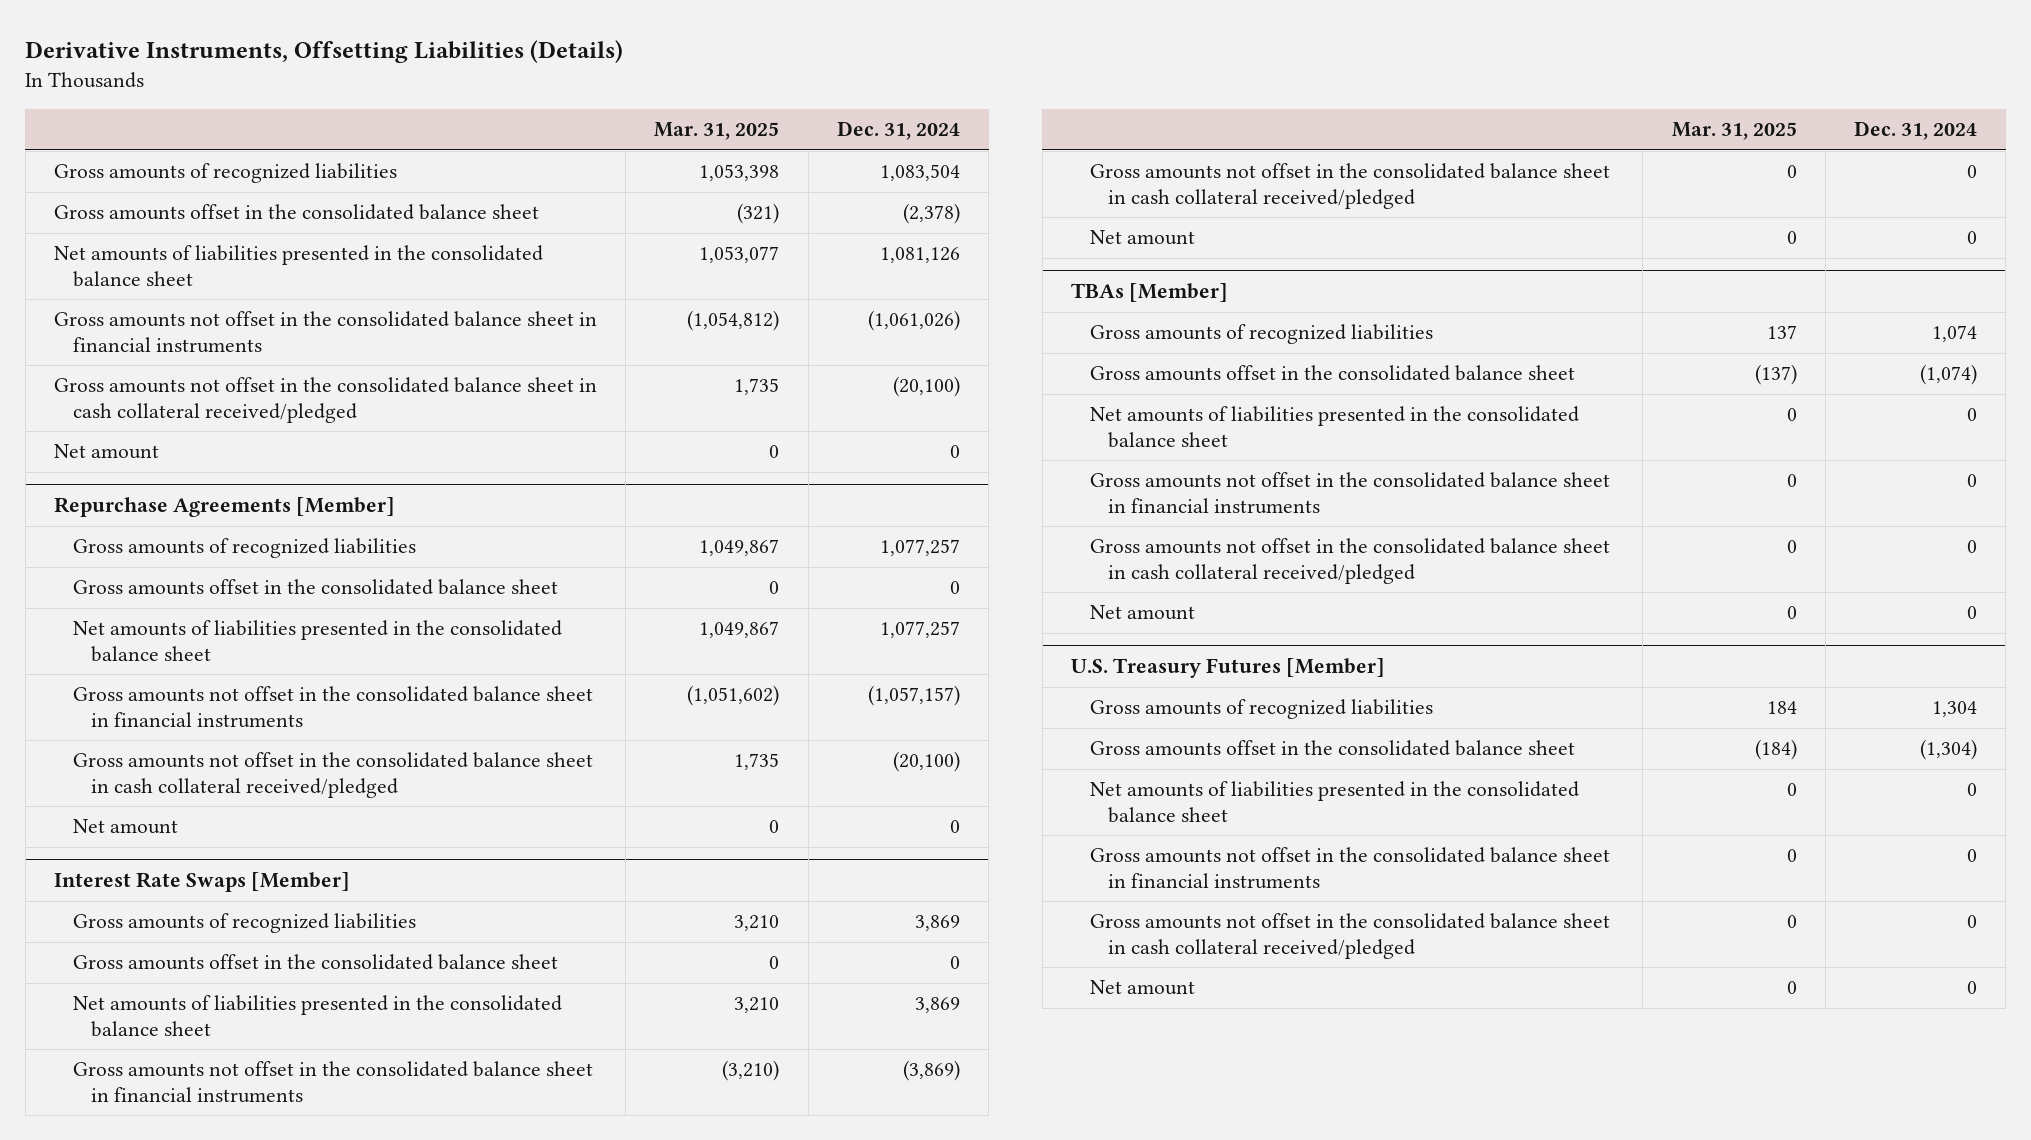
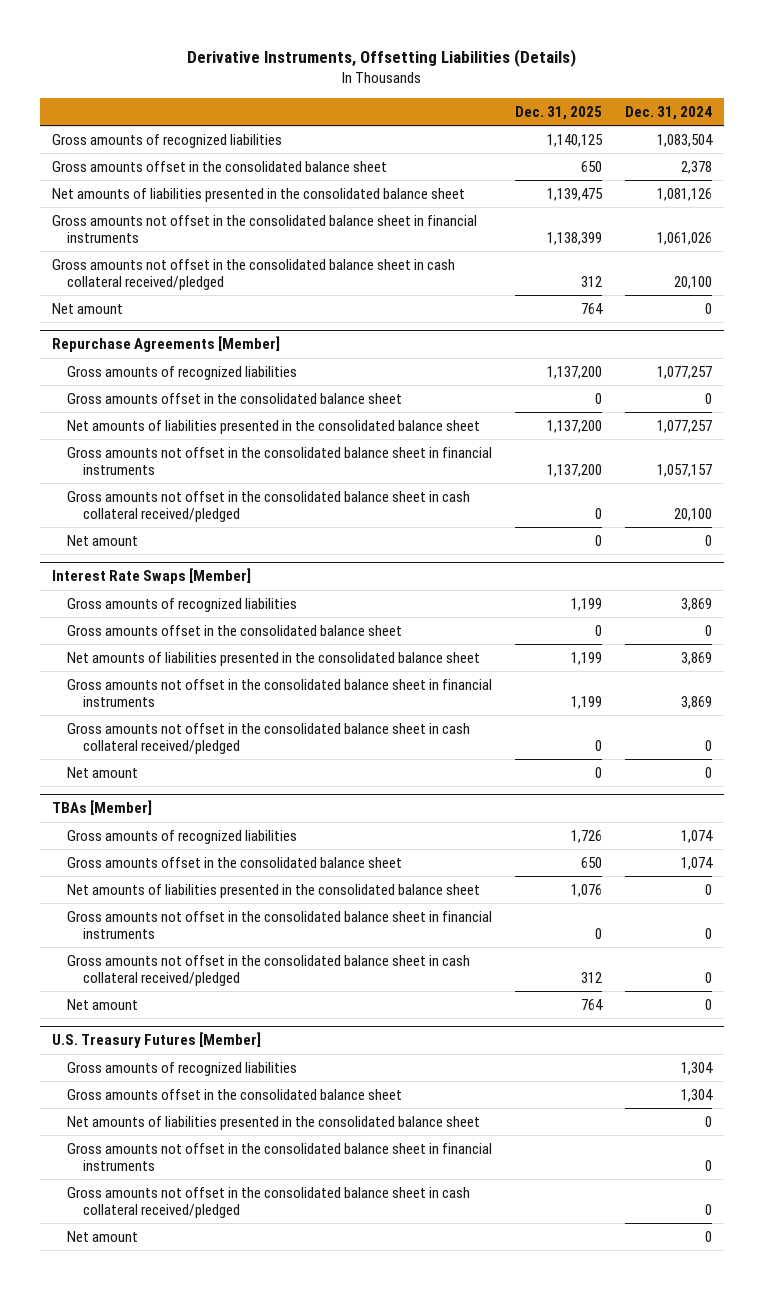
- | Mar. 31, 2025 | Dec. 31, 2024
+ | Dec. 31, 2025 | Dec. 31, 2024
- Gross amounts offset in the consolidated balance sheet | (321) | (2,378)
+ Gross amounts offset in the consolidated balance sheet | 650 | 2,378
- Gross amounts not offset in the consolidated balance sheet in financial instruments | (1,054,812) | (1,061,026)
- Gross amounts not offset in the consolidated balance sheet in cash collateral received/pledged | 1,735 | (20,100)
+ Gross amounts not offset in the consolidated balance sheet in financial instruments | 1,138,399 | 1,061,026
+ Gross amounts not offset in the consolidated balance sheet in cash collateral received/pledged | 312 | 20,100
@ Repurchase Agreements [Member]
- Gross amounts not offset in the consolidated balance sheet in financial instruments | (1,051,602) | (1,057,157)
- Gross amounts not offset in the consolidated balance sheet in cash collateral received/pledged | 1,735 | (20,100)
+ Gross amounts not offset in the consolidated balance sheet in financial instruments | 1,137,200 | 1,057,157
+ Gross amounts not offset in the consolidated balance sheet in cash collateral received/pledged | 0 | 20,100
@ Interest Rate Swaps [Member]
- Gross amounts not offset in the consolidated balance sheet in financial instruments | (3,210) | (3,869)
+ Gross amounts not offset in the consolidated balance sheet in financial instruments | 1,199 | 3,869
@ TBAs [Member]
- Gross amounts offset in the consolidated balance sheet | (137) | (1,074)
+ Gross amounts offset in the consolidated balance sheet | 650 | 1,074
@ U.S. Treasury Futures [Member]
- Gross amounts offset in the consolidated balance sheet | (184) | (1,304)
+ Gross amounts offset in the consolidated balance sheet | | 1,304

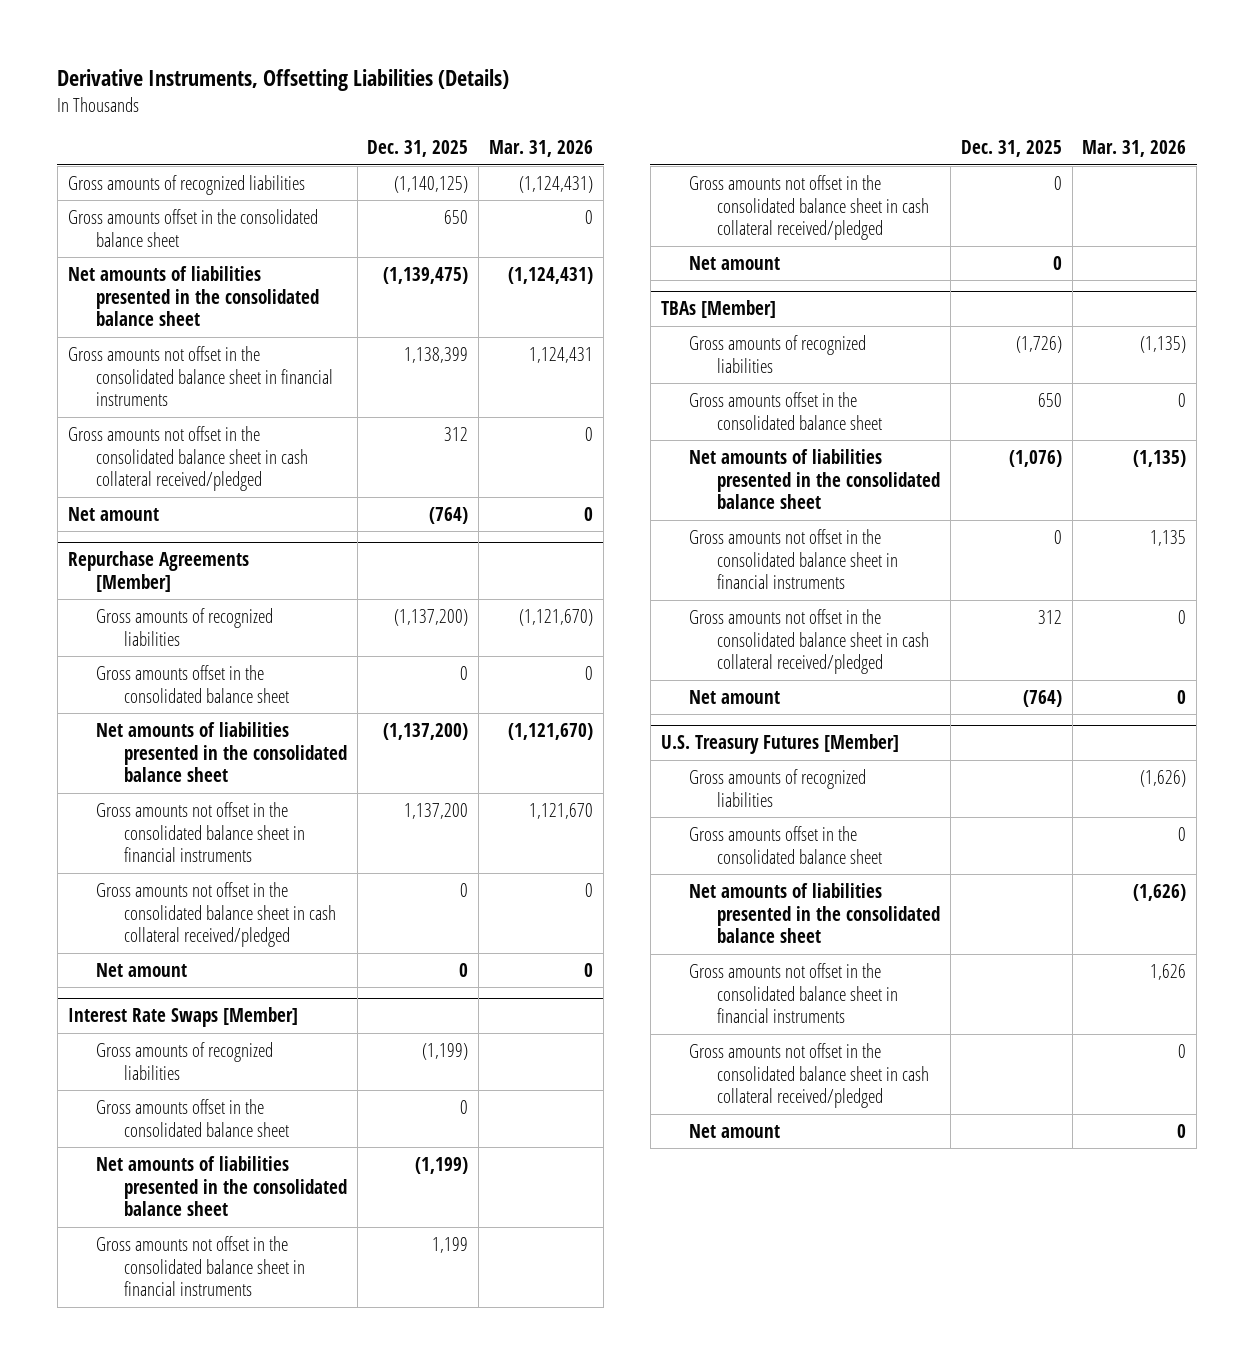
- | Dec. 31, 2025 | Dec. 31, 2024
+ | Dec. 31, 2025 | Mar. 31, 2026
- Gross amounts of recognized liabilities | 1,140,125 | 1,083,504
+ Gross amounts of recognized liabilities | (1,140,125) | (1,124,431)
- Net amounts of liabilities presented in the consolidated balance sheet | 1,139,475 | 1,081,126
+ Net amounts of liabilities presented in the consolidated balance sheet | (1,139,475) | (1,124,431)
- Net amount | 764 | 0
+ Net amount | (764) | 0
@ Repurchase Agreements [Member]
- Gross amounts of recognized liabilities | 1,137,200 | 1,077,257
+ Gross amounts of recognized liabilities | (1,137,200) | (1,121,670)
- Net amounts of liabilities presented in the consolidated balance sheet | 1,137,200 | 1,077,257
+ Net amounts of liabilities presented in the consolidated balance sheet | (1,137,200) | (1,121,670)
@ Interest Rate Swaps [Member]
- Gross amounts of recognized liabilities | 1,199 | 3,869
+ Gross amounts of recognized liabilities | (1,199) |
- Net amounts of liabilities presented in the consolidated balance sheet | 1,199 | 3,869
+ Net amounts of liabilities presented in the consolidated balance sheet | (1,199) |
@ TBAs [Member]
- Gross amounts of recognized liabilities | 1,726 | 1,074
+ Gross amounts of recognized liabilities | (1,726) | (1,135)
- Net amounts of liabilities presented in the consolidated balance sheet | 1,076 | 0
+ Net amounts of liabilities presented in the consolidated balance sheet | (1,076) | (1,135)
- Net amount | 764 | 0
+ Net amount | (764) | 0

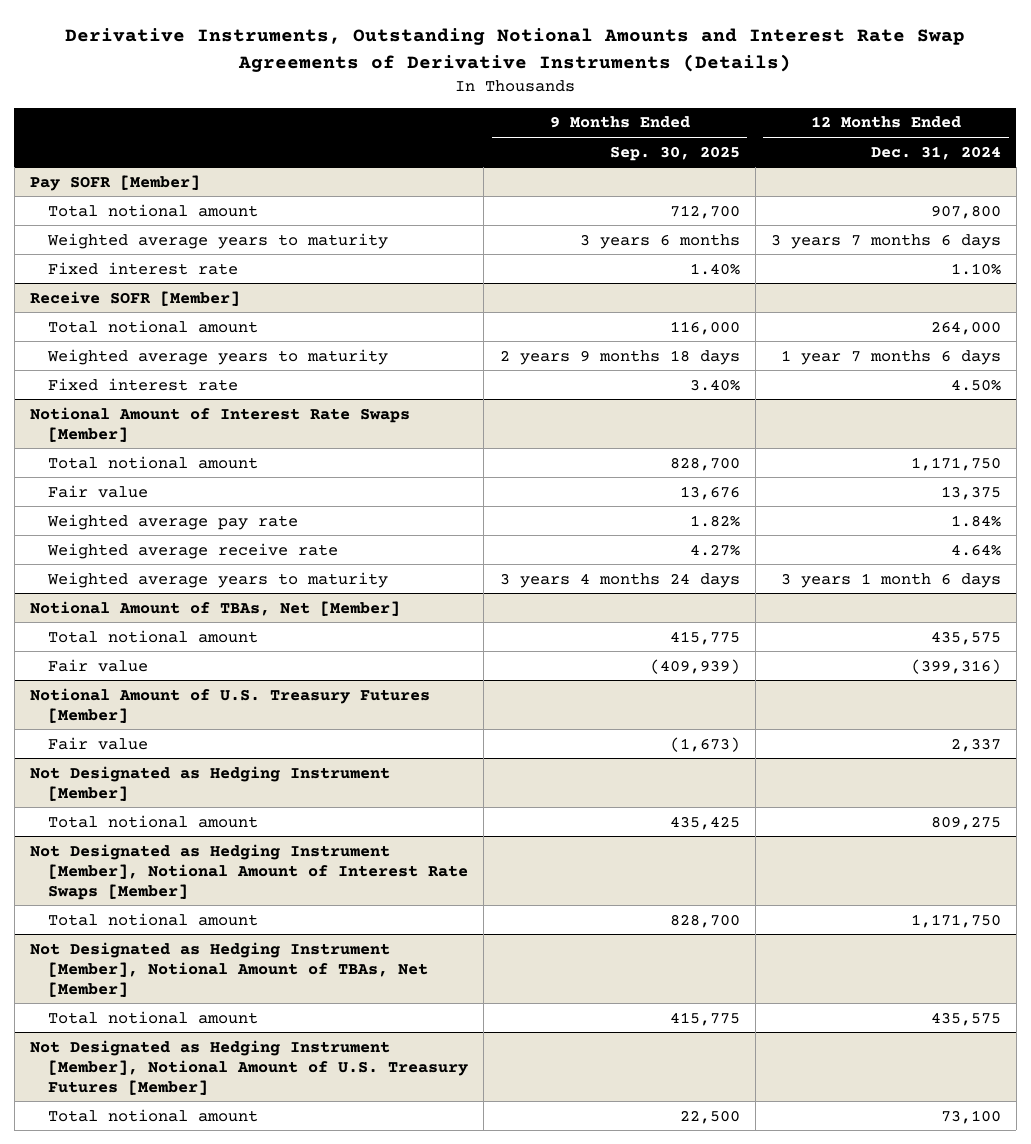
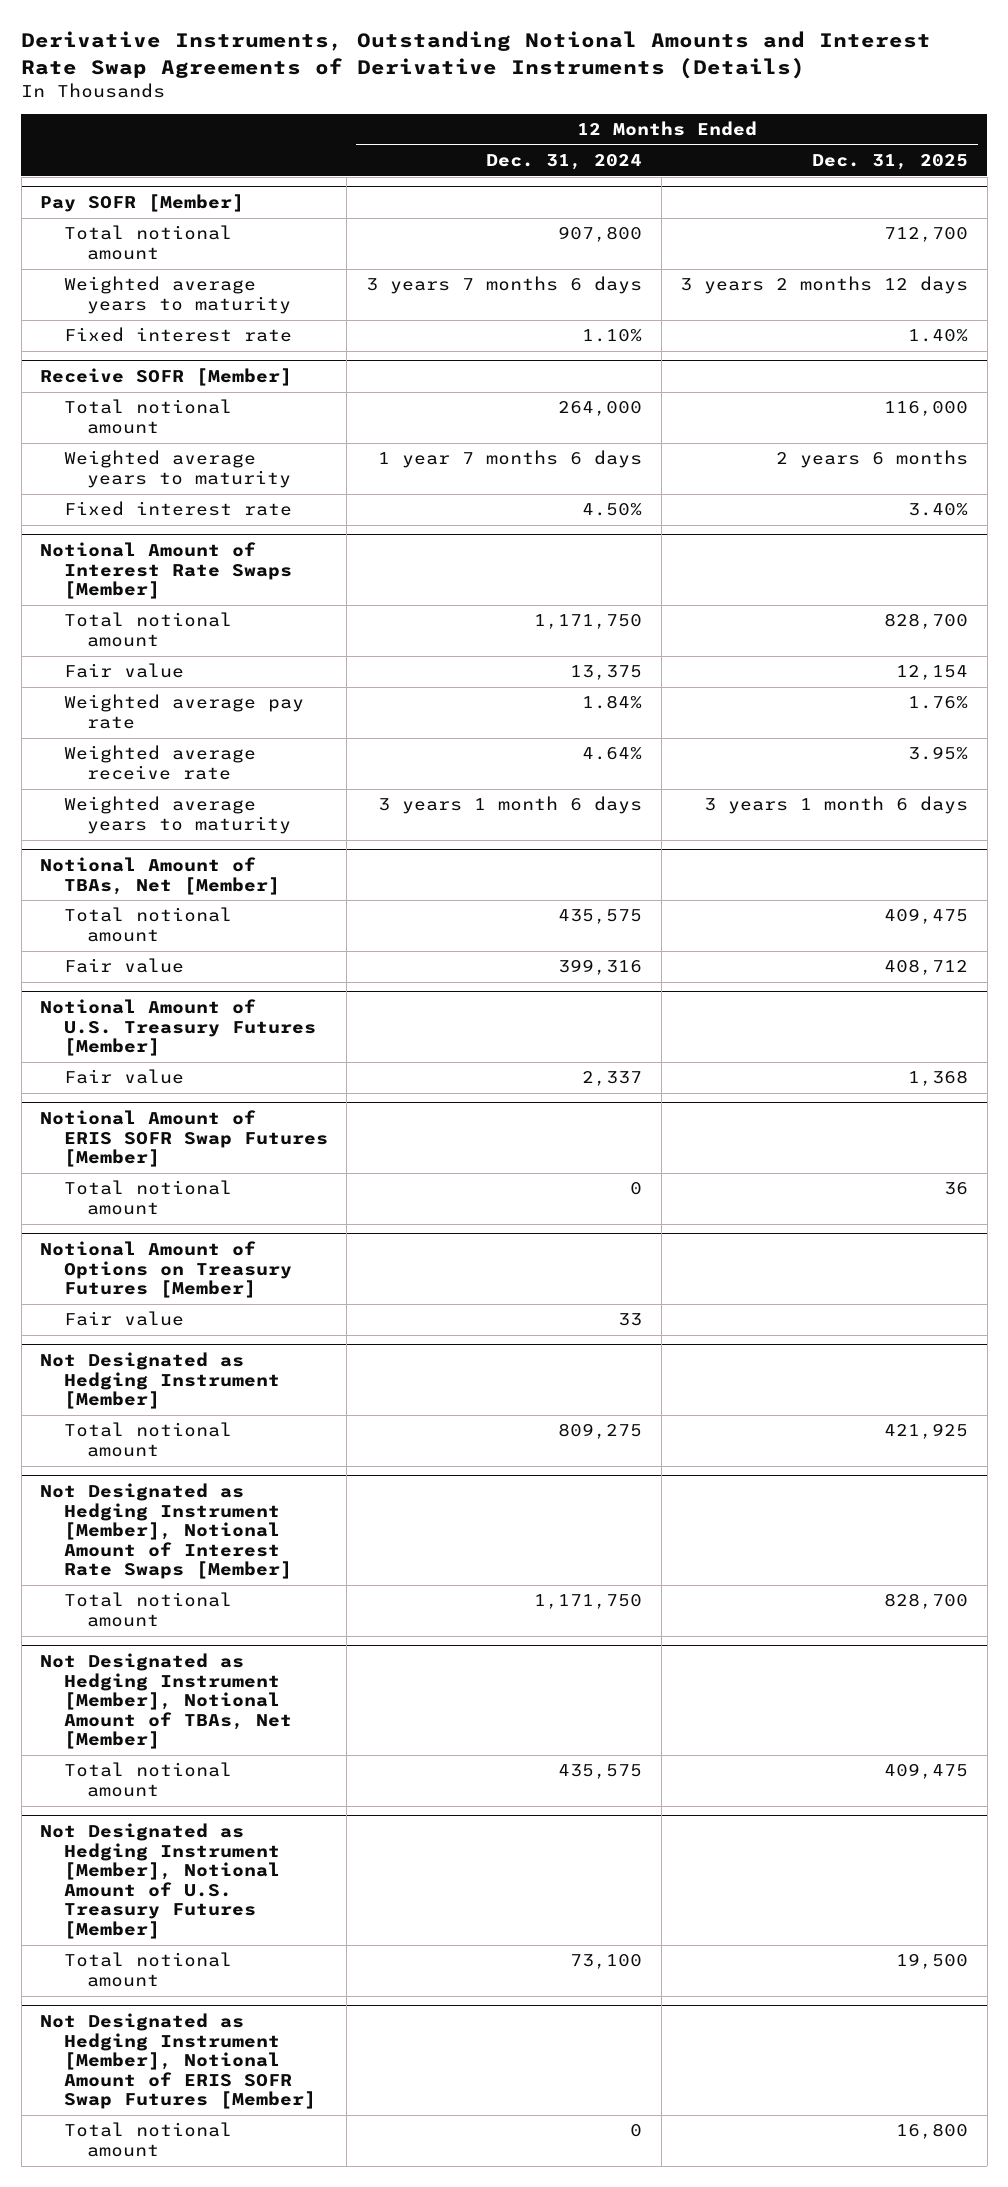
- | 9 Months Ended Sep. 30, 2025 | 12 Months Ended Dec. 31, 2024
+ | 12 Months Ended Dec. 31, 2024 | 12 Months Ended Dec. 31, 2025
@ Notional Amount of TBAs, Net [Member]
- Fair value | (409,939) | (399,316)
+ Fair value | 399,316 | 408,712
+ Notional Amount of ERIS SOFR Swap Futures [Member]
+ Total notional amount | 0 | 36
+ Notional Amount of Options on Treasury Futures [Member]
+ Fair value | 33 |
+ Not Designated as Hedging Instrument [Member], Notional Amount of ERIS SOFR Swap Futures [Member]
+ Total notional amount | 0 | 16,800

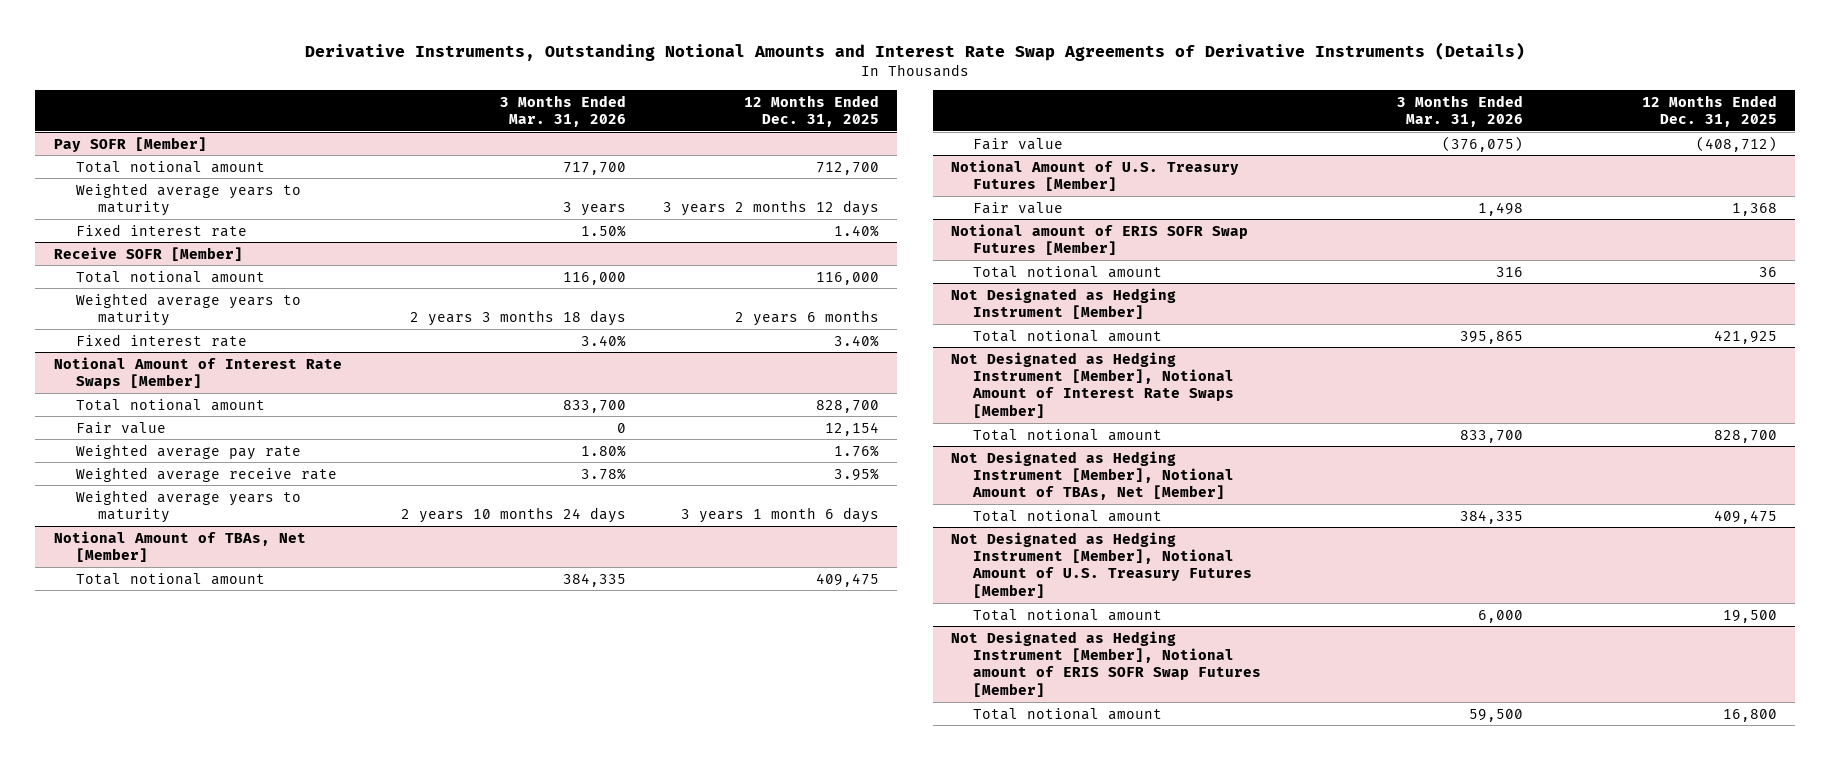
- | 12 Months Ended Dec. 31, 2024 | 12 Months Ended Dec. 31, 2025
+ | 3 Months Ended Mar. 31, 2026 | 12 Months Ended Dec. 31, 2025
@ Notional Amount of TBAs, Net [Member]
- Fair value | 399,316 | 408,712
+ Fair value | (376,075) | (408,712)
- Notional Amount of ERIS SOFR Swap Futures [Member]
+ Notional amount of ERIS SOFR Swap Futures [Member]
- Notional Amount of Options on Treasury Futures [Member]
- Fair value | 33 |
- Not Designated as Hedging Instrument [Member], Notional Amount of ERIS SOFR Swap Futures [Member]
+ Not Designated as Hedging Instrument [Member], Notional amount of ERIS SOFR Swap Futures [Member]

